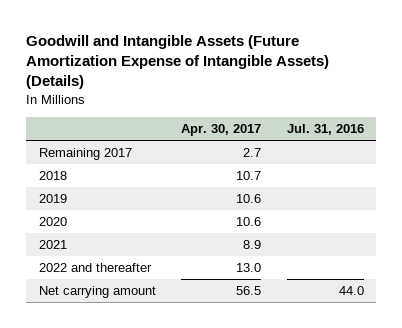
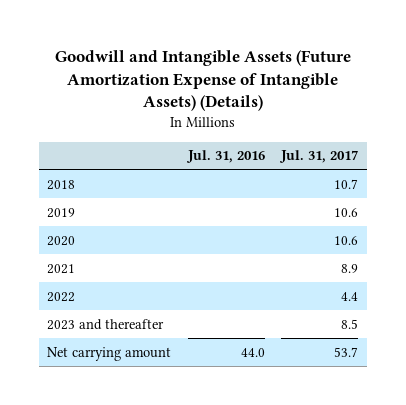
- | Apr. 30, 2017 | Jul. 31, 2016
+ | Jul. 31, 2016 | Jul. 31, 2017
- Remaining 2017 | 2.7 |
- 2022 and thereafter | 13.0 |
+ 2022 | | 4.4
+ 2023 and thereafter | | 8.5

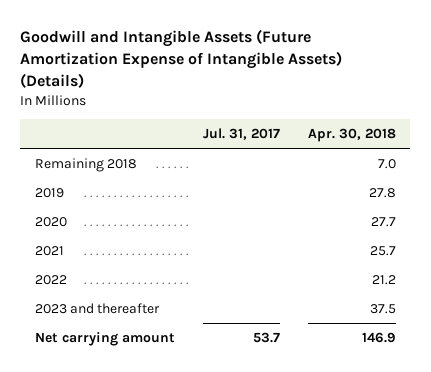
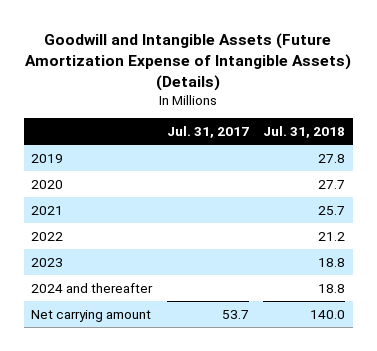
- | Jul. 31, 2017 | Apr. 30, 2018
+ | Jul. 31, 2017 | Jul. 31, 2018
- Remaining 2018 | | 7.0
- 2023 and thereafter | | 37.5
+ 2023 | | 18.8
+ 2024 and thereafter | | 18.8

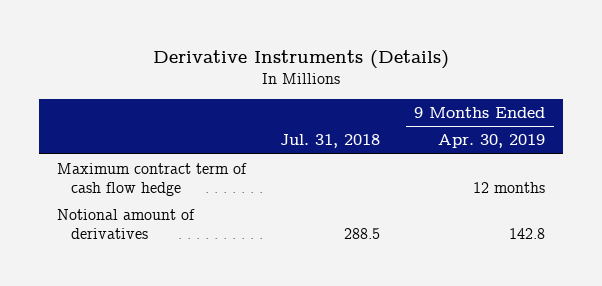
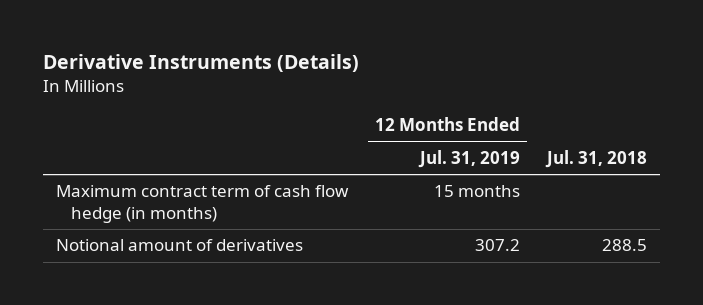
- | Jul. 31, 2018 | 9 Months Ended Apr. 30, 2019
+ | 12 Months Ended Jul. 31, 2019 | Jul. 31, 2018
- Maximum contract term of cash flow hedge | | 12 months
+ Maximum contract term of cash flow hedge (in months) | 15 months |

